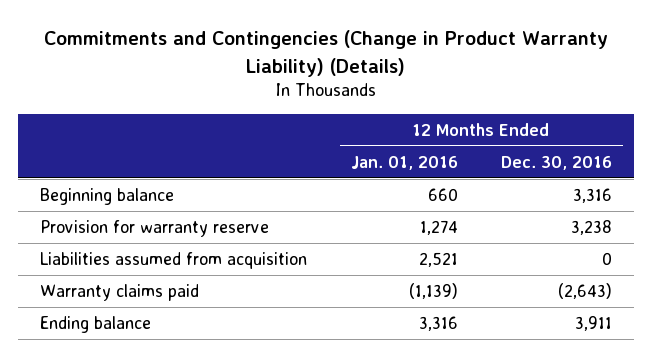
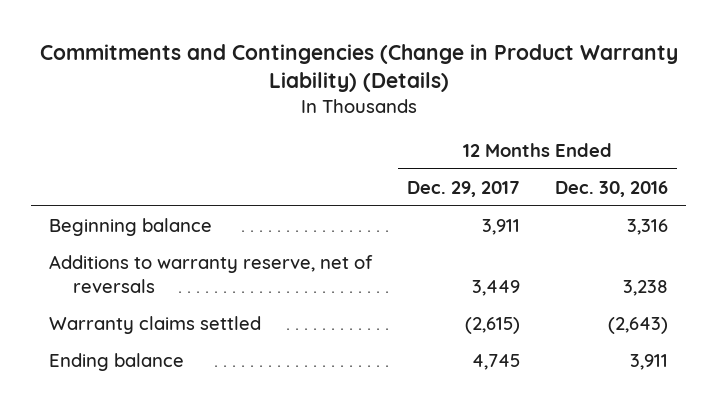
- | 12 Months Ended Jan. 01, 2016 | 12 Months Ended Dec. 30, 2016
+ | 12 Months Ended Dec. 29, 2017 | 12 Months Ended Dec. 30, 2016
- Provision for warranty reserve | 1,274 | 3,238
- Liabilities assumed from acquisition | 2,521 | 0
- Warranty claims paid | (1,139) | (2,643)
+ Additions to warranty reserve, net of reversals | 3,449 | 3,238
+ Warranty claims settled | (2,615) | (2,643)

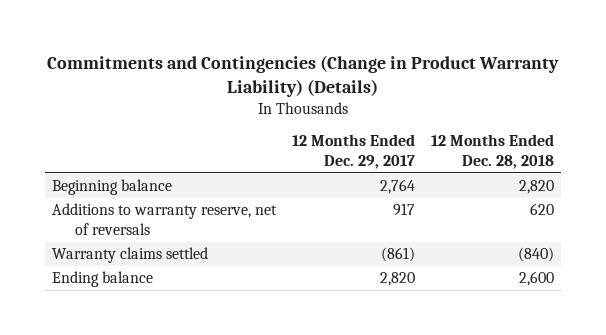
- | 12 Months Ended Dec. 29, 2017 | 12 Months Ended Dec. 30, 2016
+ | 12 Months Ended Dec. 29, 2017 | 12 Months Ended Dec. 28, 2018
- Beginning balance | 3,911 | 3,316
- Additions to warranty reserve, net of reversals | 3,449 | 3,238
- Warranty claims settled | (2,615) | (2,643)
- Ending balance | 4,745 | 3,911
+ Beginning balance | 2,764 | 2,820
+ Additions to warranty reserve, net of reversals | 917 | 620
+ Warranty claims settled | (861) | (840)
+ Ending balance | 2,820 | 2,600

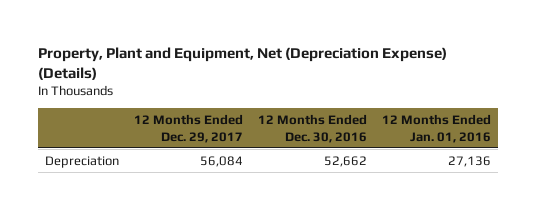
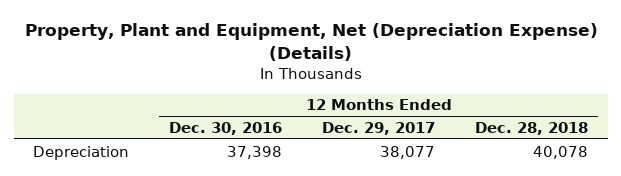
- | 12 Months Ended Dec. 29, 2017 | 12 Months Ended Dec. 30, 2016 | 12 Months Ended Jan. 01, 2016
+ | 12 Months Ended Dec. 30, 2016 | 12 Months Ended Dec. 29, 2017 | 12 Months Ended Dec. 28, 2018
- Depreciation | 56,084 | 52,662 | 27,136
+ Depreciation | 37,398 | 38,077 | 40,078

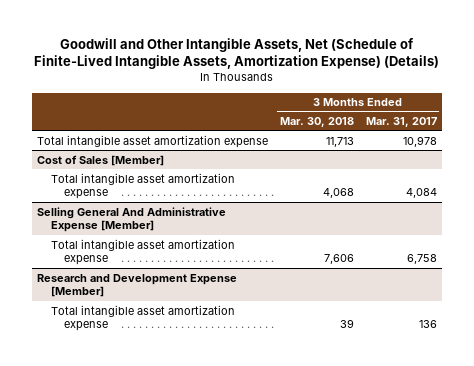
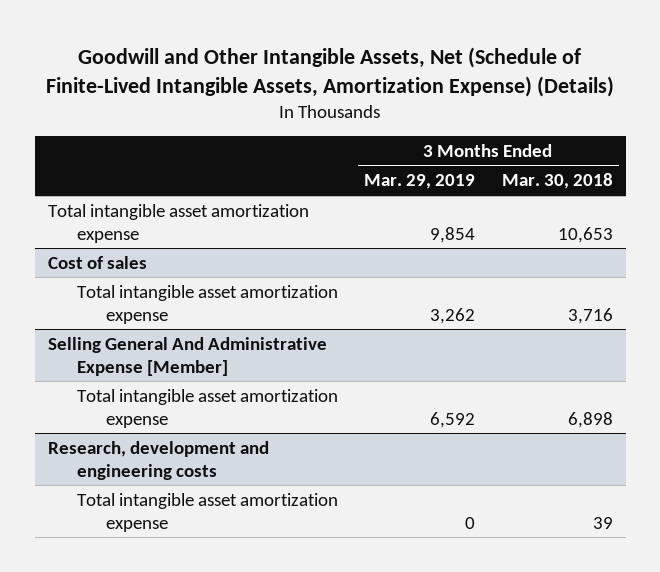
- | 3 Months Ended Mar. 30, 2018 | 3 Months Ended Mar. 31, 2017
+ | 3 Months Ended Mar. 29, 2019 | 3 Months Ended Mar. 30, 2018
- Total intangible asset amortization expense | 11,713 | 10,978
- Cost of Sales [Member]
- Total intangible asset amortization expense | 4,068 | 4,084
+ Total intangible asset amortization expense | 9,854 | 10,653
+ Cost of sales
+ Total intangible asset amortization expense | 3,262 | 3,716
@ Selling General And Administrative Expense [Member]
- Total intangible asset amortization expense | 7,606 | 6,758
- Research and Development Expense [Member]
@ Selling General And Administrative Expense [Member]
+ Total intangible asset amortization expense | 6,592 | 6,898
+ Research, development and engineering costs

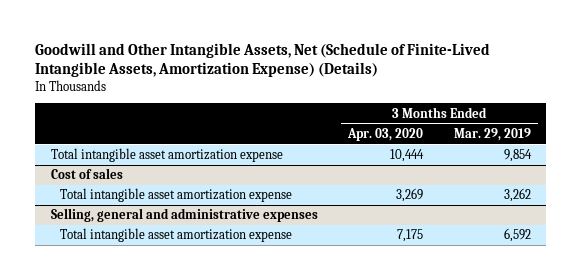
- | 3 Months Ended Mar. 29, 2019 | 3 Months Ended Mar. 30, 2018
+ | 3 Months Ended Apr. 03, 2020 | 3 Months Ended Mar. 29, 2019
- Selling General And Administrative Expense [Member]
+ Selling, general and administrative expenses
- Research, development and engineering costs
- Total intangible asset amortization expense | 0 | 39

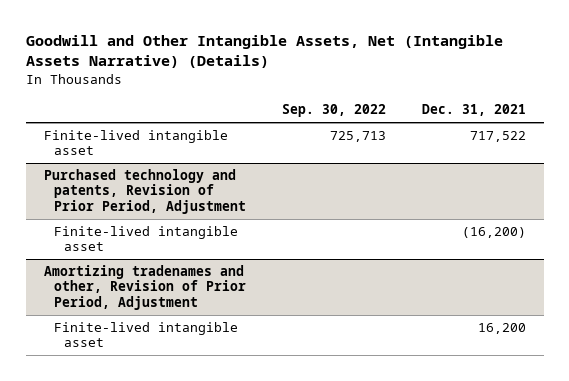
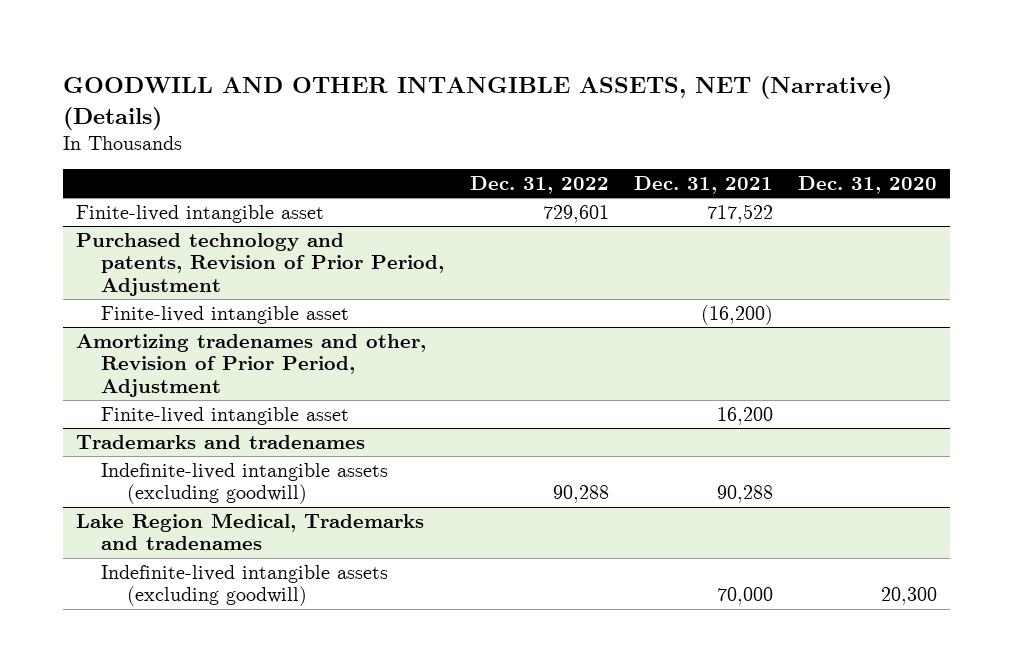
- Goodwill and Other Intangible Assets, Net (Intangible Assets Narrative) (Details)
+ GOODWILL AND OTHER INTANGIBLE ASSETS, NET (Narrative) (Details)
- | Sep. 30, 2022 | Dec. 31, 2021
+ | Dec. 31, 2022 | Dec. 31, 2021 | Dec. 31, 2020
+ Trademarks and tradenames
+ Indefinite-lived intangible assets (excluding goodwill) | 90,288 | 90,288 |
+ Lake Region Medical, Trademarks and tradenames
+ Indefinite-lived intangible assets (excluding goodwill) | | 70,000 | 20,300

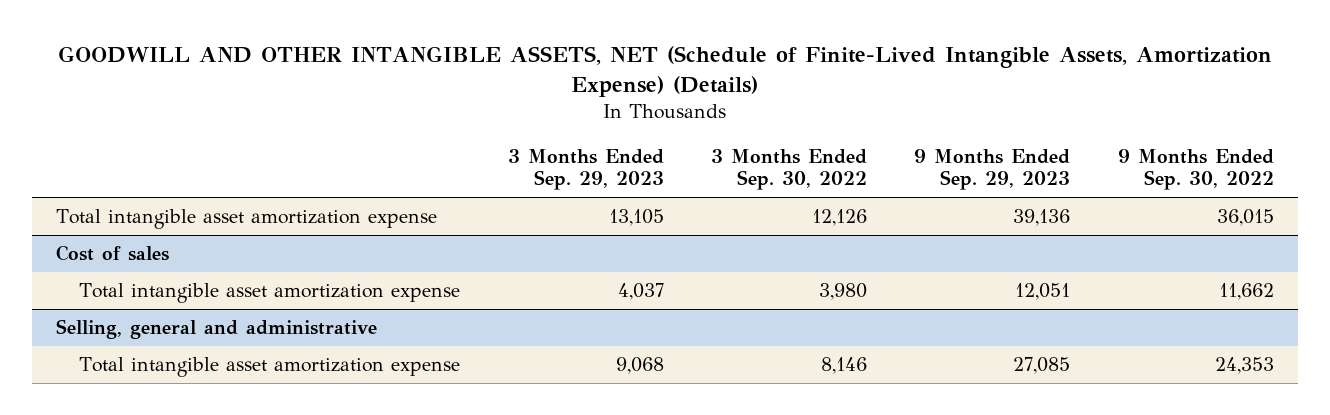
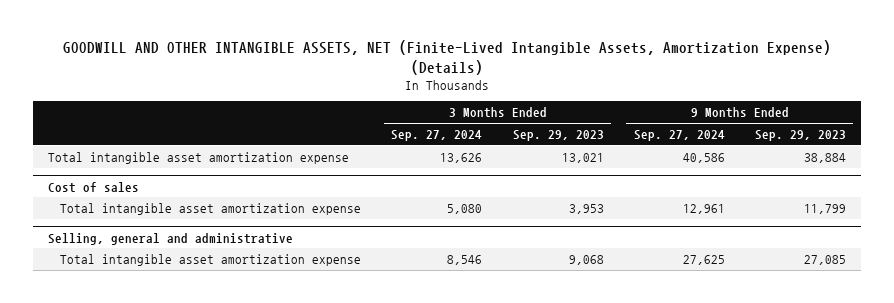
- GOODWILL AND OTHER INTANGIBLE ASSETS, NET (Schedule of Finite-Lived Intangible Assets, Amortization Expense) (Details)
+ GOODWILL AND OTHER INTANGIBLE ASSETS, NET (Finite-Lived Intangible Assets, Amortization Expense) (Details)
- | 3 Months Ended Sep. 29, 2023 | 3 Months Ended Sep. 30, 2022 | 9 Months Ended Sep. 29, 2023 | 9 Months Ended Sep. 30, 2022
+ | 3 Months Ended Sep. 27, 2024 | 3 Months Ended Sep. 29, 2023 | 9 Months Ended Sep. 27, 2024 | 9 Months Ended Sep. 29, 2023
- Total intangible asset amortization expense | 13,105 | 12,126 | 39,136 | 36,015
+ Total intangible asset amortization expense | 13,626 | 13,021 | 40,586 | 38,884
@ Cost of sales
- Total intangible asset amortization expense | 4,037 | 3,980 | 12,051 | 11,662
+ Total intangible asset amortization expense | 5,080 | 3,953 | 12,961 | 11,799

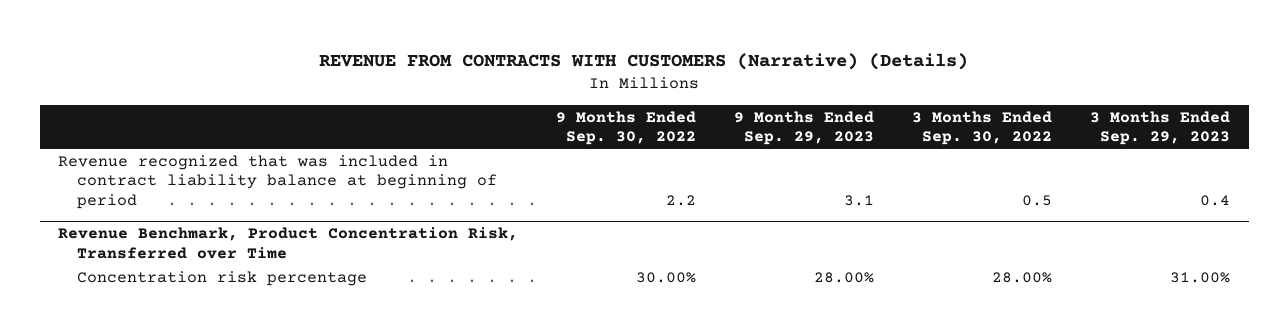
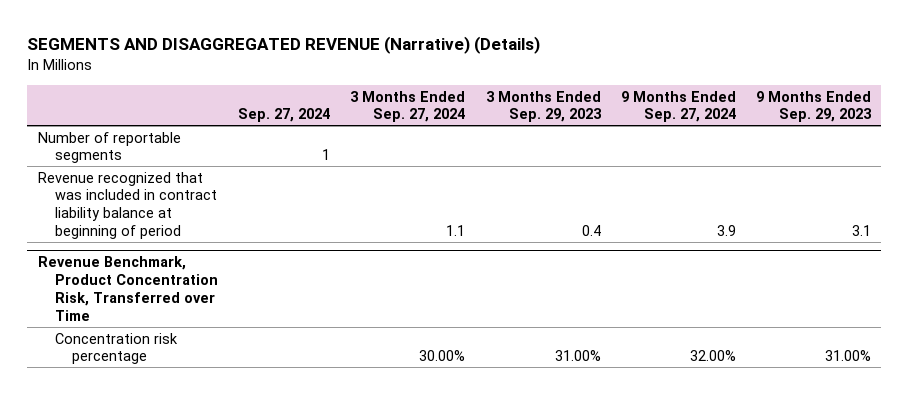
- REVENUE FROM CONTRACTS WITH CUSTOMERS (Narrative) (Details)
+ SEGMENTS AND DISAGGREGATED REVENUE (Narrative) (Details)
- | 9 Months Ended Sep. 30, 2022 | 9 Months Ended Sep. 29, 2023 | 3 Months Ended Sep. 30, 2022 | 3 Months Ended Sep. 29, 2023
+ | Sep. 27, 2024 | 3 Months Ended Sep. 27, 2024 | 3 Months Ended Sep. 29, 2023 | 9 Months Ended Sep. 27, 2024 | 9 Months Ended Sep. 29, 2023
+ Number of reportable segments | 1 | | | |
@ Revenue Benchmark, Product Concentration Risk, Transferred over Time
- Concentration risk percentage | 30.00% | 28.00% | 28.00% | 31.00%
+ Concentration risk percentage | | 30.00% | 31.00% | 32.00% | 31.00%

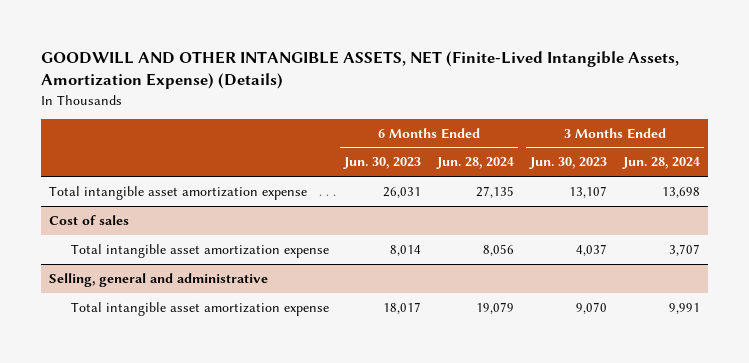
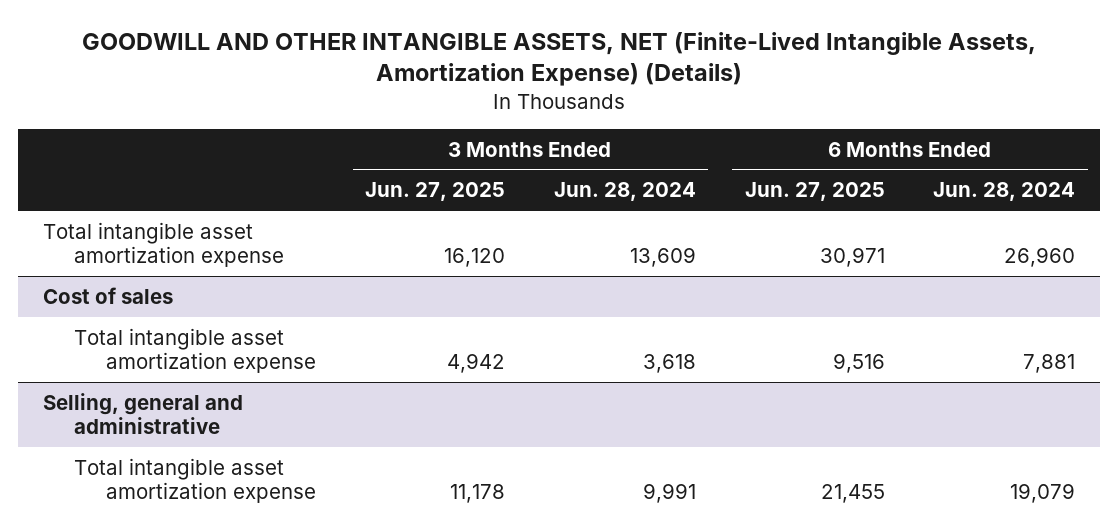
- | 6 Months Ended Jun. 30, 2023 | 6 Months Ended Jun. 28, 2024 | 3 Months Ended Jun. 30, 2023 | 3 Months Ended Jun. 28, 2024
+ | 3 Months Ended Jun. 27, 2025 | 3 Months Ended Jun. 28, 2024 | 6 Months Ended Jun. 27, 2025 | 6 Months Ended Jun. 28, 2024
- Total intangible asset amortization expense | 26,031 | 27,135 | 13,107 | 13,698
+ Total intangible asset amortization expense | 16,120 | 13,609 | 30,971 | 26,960
@ Cost of sales
- Total intangible asset amortization expense | 8,014 | 8,056 | 4,037 | 3,707
+ Total intangible asset amortization expense | 4,942 | 3,618 | 9,516 | 7,881

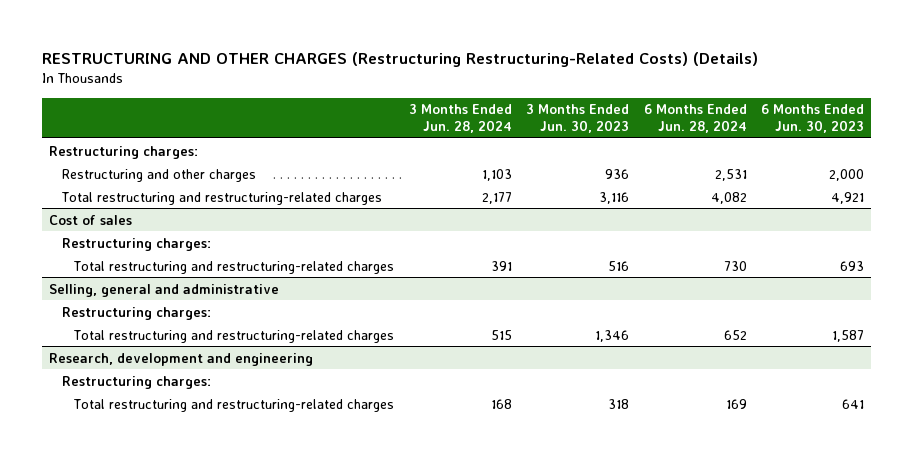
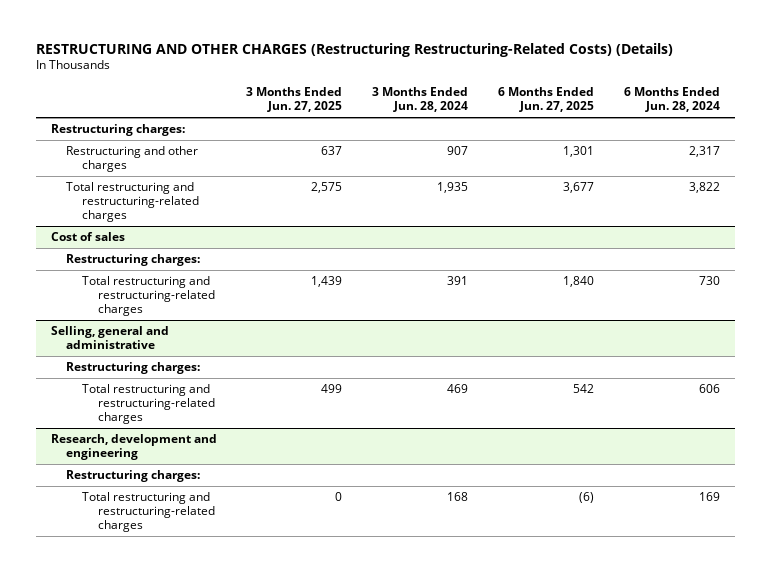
- | 3 Months Ended Jun. 28, 2024 | 3 Months Ended Jun. 30, 2023 | 6 Months Ended Jun. 28, 2024 | 6 Months Ended Jun. 30, 2023
+ | 3 Months Ended Jun. 27, 2025 | 3 Months Ended Jun. 28, 2024 | 6 Months Ended Jun. 27, 2025 | 6 Months Ended Jun. 28, 2024
- Restructuring and other charges | 1,103 | 936 | 2,531 | 2,000
- Total restructuring and restructuring-related charges | 2,177 | 3,116 | 4,082 | 4,921
+ Restructuring and other charges | 637 | 907 | 1,301 | 2,317
+ Total restructuring and restructuring-related charges | 2,575 | 1,935 | 3,677 | 3,822
@ Selling, general and administrative
- Total restructuring and restructuring-related charges | 515 | 1,346 | 652 | 1,587
+ Total restructuring and restructuring-related charges | 499 | 469 | 542 | 606

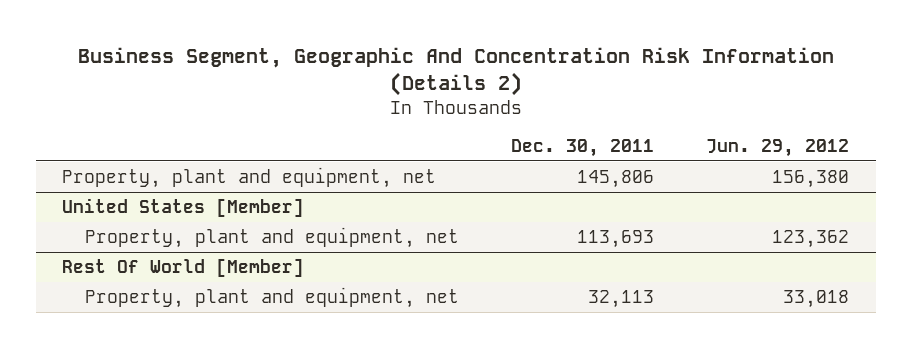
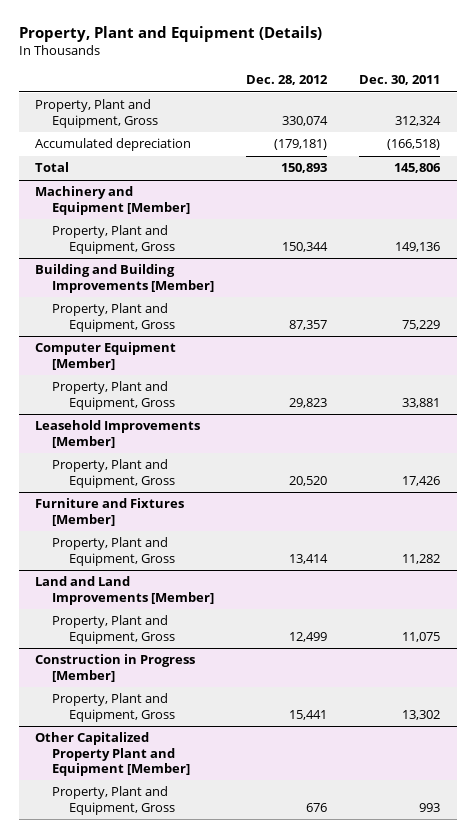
- Business Segment, Geographic And Concentration Risk Information (Details 2)
+ Property, Plant and Equipment (Details)
- | Dec. 30, 2011 | Jun. 29, 2012
+ | Dec. 28, 2012 | Dec. 30, 2011
- Property, plant and equipment, net | 145,806 | 156,380
- United States [Member]
- Property, plant and equipment, net | 113,693 | 123,362
- Rest Of World [Member]
- Property, plant and equipment, net | 32,113 | 33,018
+ Property, Plant and Equipment, Gross | 330,074 | 312,324
+ Accumulated depreciation | (179,181) | (166,518)
+ Total | 150,893 | 145,806
+ Machinery and Equipment [Member]
+ Property, Plant and Equipment, Gross | 150,344 | 149,136
+ Building and Building Improvements [Member]
+ Property, Plant and Equipment, Gross | 87,357 | 75,229
+ Computer Equipment [Member]
+ Property, Plant and Equipment, Gross | 29,823 | 33,881
+ Leasehold Improvements [Member]
+ Property, Plant and Equipment, Gross | 20,520 | 17,426
+ Furniture and Fixtures [Member]
+ Property, Plant and Equipment, Gross | 13,414 | 11,282
+ Land and Land Improvements [Member]
+ Property, Plant and Equipment, Gross | 12,499 | 11,075
+ Construction in Progress [Member]
+ Property, Plant and Equipment, Gross | 15,441 | 13,302
+ Other Capitalized Property Plant and Equipment [Member]
+ Property, Plant and Equipment, Gross | 676 | 993

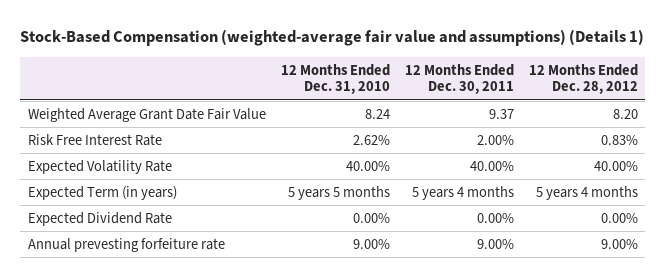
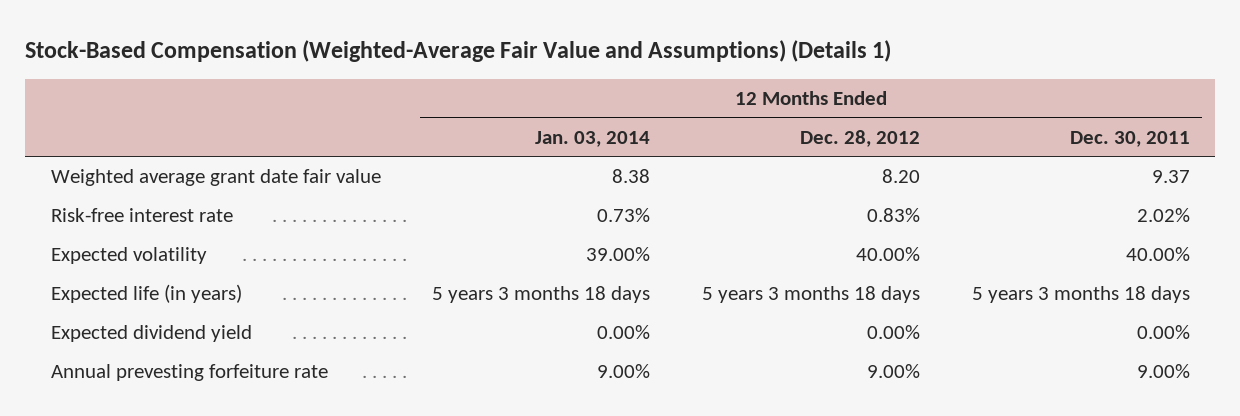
- Stock-Based Compensation (weighted-average fair value and assumptions) (Details 1)
+ Stock-Based Compensation (Weighted-Average Fair Value and Assumptions) (Details 1)
- | 12 Months Ended Dec. 31, 2010 | 12 Months Ended Dec. 30, 2011 | 12 Months Ended Dec. 28, 2012
+ | 12 Months Ended Jan. 03, 2014 | 12 Months Ended Dec. 28, 2012 | 12 Months Ended Dec. 30, 2011
- Weighted Average Grant Date Fair Value | 8.24 | 9.37 | 8.20
- Risk Free Interest Rate | 2.62% | 2.00% | 0.83%
- Expected Volatility Rate | 40.00% | 40.00% | 40.00%
- Expected Term (in years) | 5 years 5 months | 5 years 4 months | 5 years 4 months
- Expected Dividend Rate | 0.00% | 0.00% | 0.00%
+ Weighted average grant date fair value | 8.38 | 8.20 | 9.37
+ Risk-free interest rate | 0.73% | 0.83% | 2.02%
+ Expected volatility | 39.00% | 40.00% | 40.00%
+ Expected life (in years) | 5 years 3 months 18 days | 5 years 3 months 18 days | 5 years 3 months 18 days
+ Expected dividend yield | 0.00% | 0.00% | 0.00%

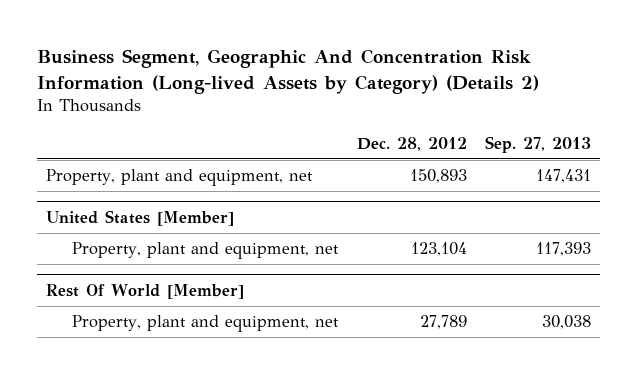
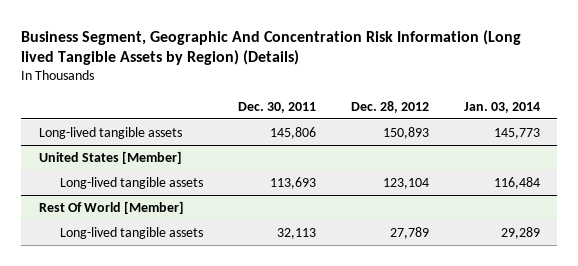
- Business Segment, Geographic And Concentration Risk Information (Long-lived Assets by Category) (Details 2)
+ Business Segment, Geographic And Concentration Risk Information (Long lived Tangible Assets by Region) (Details)
- | Dec. 28, 2012 | Sep. 27, 2013
+ | Dec. 30, 2011 | Dec. 28, 2012 | Jan. 03, 2014
- Property, plant and equipment, net | 150,893 | 147,431
+ Long-lived tangible assets | 145,806 | 150,893 | 145,773
@ United States [Member]
- Property, plant and equipment, net | 123,104 | 117,393
+ Long-lived tangible assets | 113,693 | 123,104 | 116,484
@ Rest Of World [Member]
- Property, plant and equipment, net | 27,789 | 30,038
+ Long-lived tangible assets | 32,113 | 27,789 | 29,289

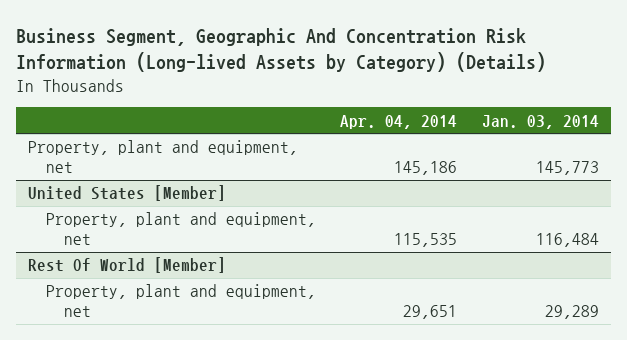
- Business Segment, Geographic And Concentration Risk Information (Long lived Tangible Assets by Region) (Details)
+ Business Segment, Geographic And Concentration Risk Information (Long-lived Assets by Category) (Details)
- | Dec. 30, 2011 | Dec. 28, 2012 | Jan. 03, 2014
+ | Apr. 04, 2014 | Jan. 03, 2014
- Long-lived tangible assets | 145,806 | 150,893 | 145,773
+ Property, plant and equipment, net | 145,186 | 145,773
@ United States [Member]
- Long-lived tangible assets | 113,693 | 123,104 | 116,484
+ Property, plant and equipment, net | 115,535 | 116,484
@ Rest Of World [Member]
- Long-lived tangible assets | 32,113 | 27,789 | 29,289
+ Property, plant and equipment, net | 29,651 | 29,289

